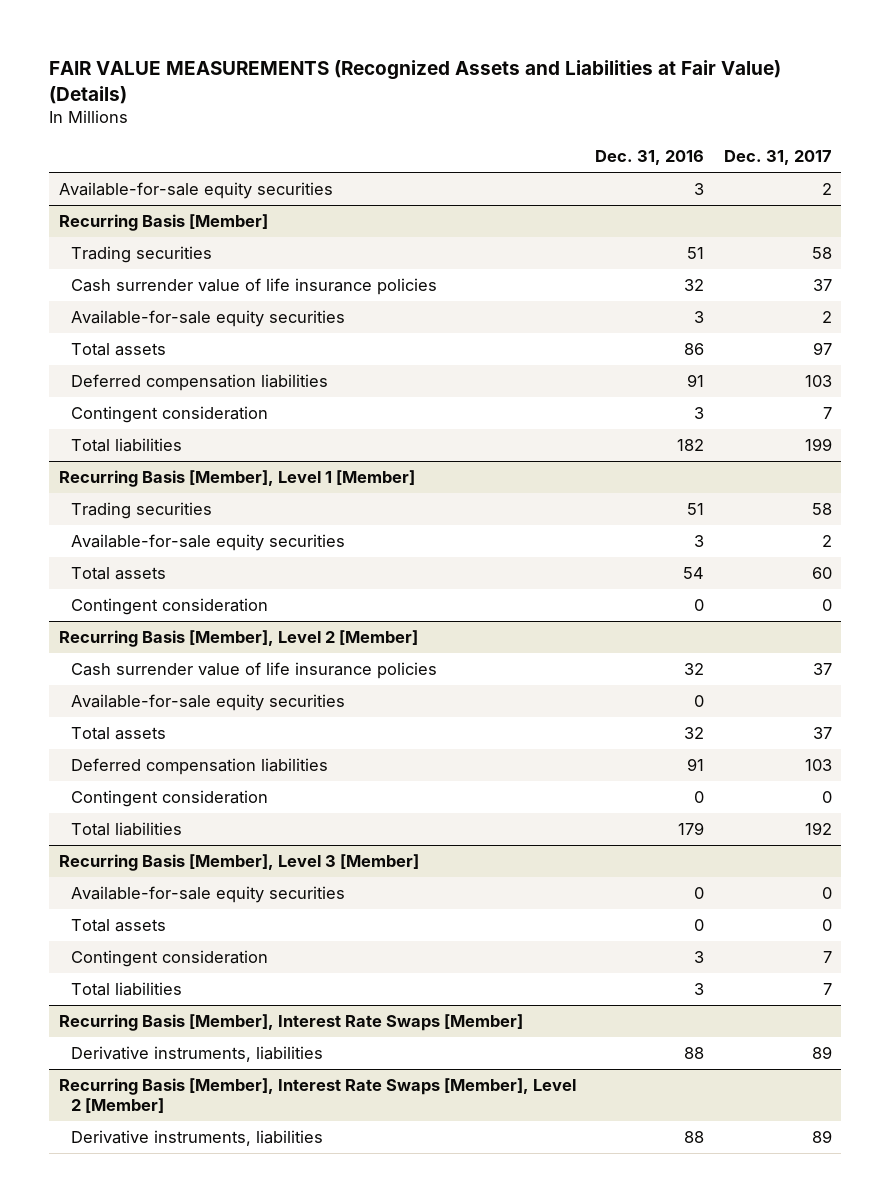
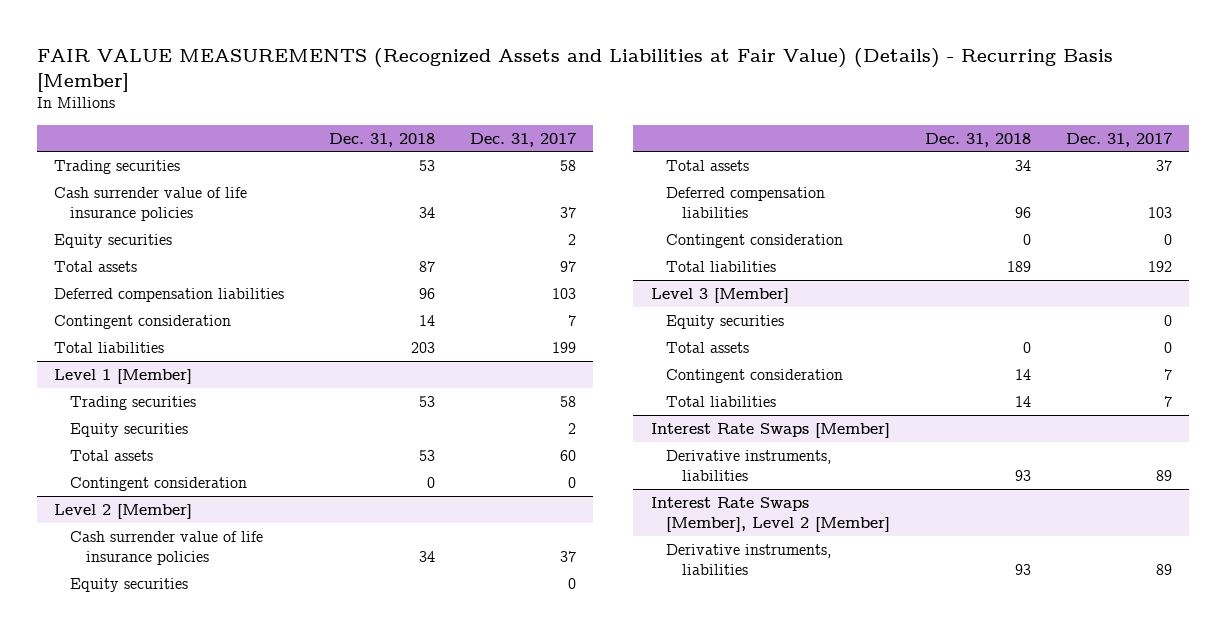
- FAIR VALUE MEASUREMENTS (Recognized Assets and Liabilities at Fair Value) (Details)
+ FAIR VALUE MEASUREMENTS (Recognized Assets and Liabilities at Fair Value) (Details) - Recurring Basis [Member]
- | Dec. 31, 2016 | Dec. 31, 2017
+ | Dec. 31, 2018 | Dec. 31, 2017
- Available-for-sale equity securities | 3 | 2
- Recurring Basis [Member]
- Available-for-sale equity securities | 3 | 2
+ Equity securities | | 2
- Recurring Basis [Member], Level 1 [Member]
+ Level 1 [Member]
- Available-for-sale equity securities | 3 | 2
+ Equity securities | | 2
- Recurring Basis [Member], Level 2 [Member]
+ Level 2 [Member]
- Available-for-sale equity securities | 0 |
+ Equity securities | | 0
- Recurring Basis [Member], Level 3 [Member]
- Available-for-sale equity securities | 0 | 0
+ Level 3 [Member]
+ Equity securities | | 0
- Recurring Basis [Member], Interest Rate Swaps [Member]
+ Interest Rate Swaps [Member]
- Recurring Basis [Member], Interest Rate Swaps [Member], Level 2 [Member]
+ Interest Rate Swaps [Member], Level 2 [Member]

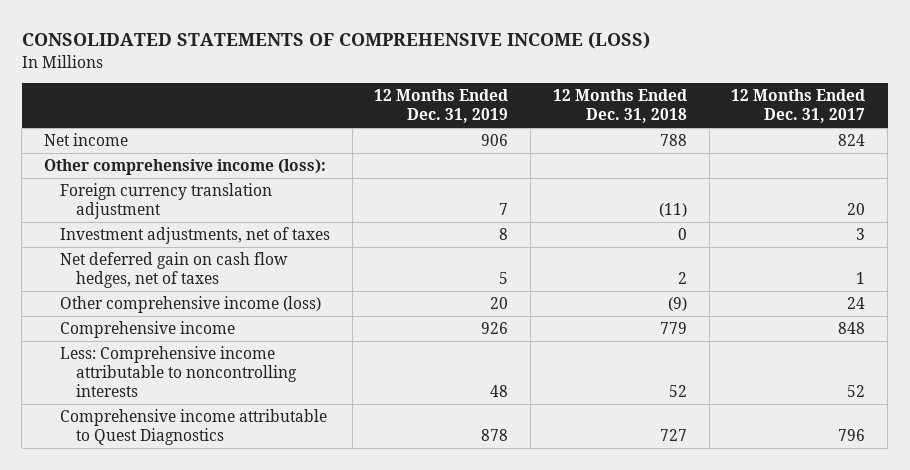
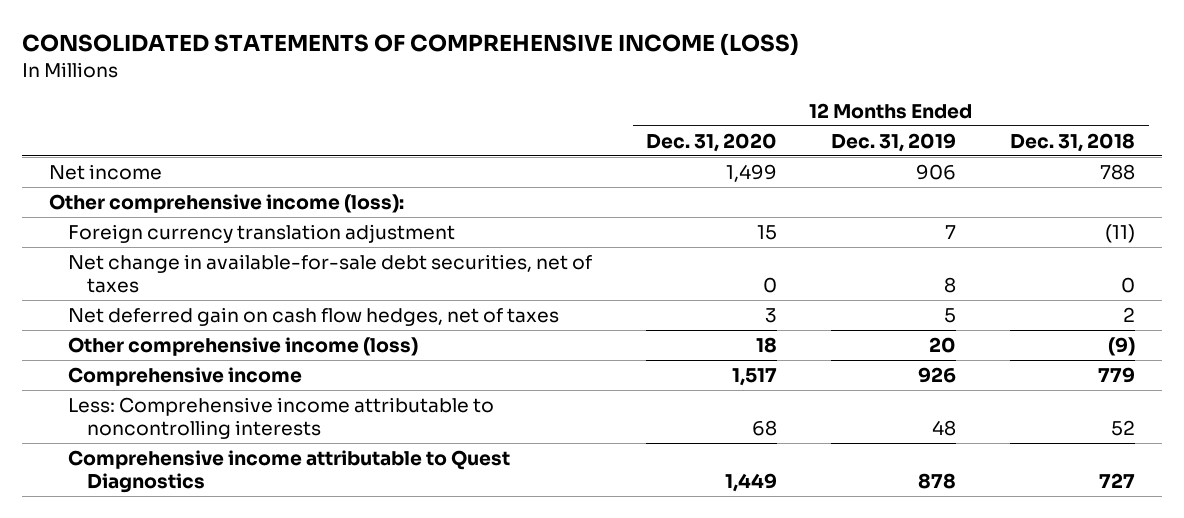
- | 12 Months Ended Dec. 31, 2019 | 12 Months Ended Dec. 31, 2018 | 12 Months Ended Dec. 31, 2017
+ | 12 Months Ended Dec. 31, 2020 | 12 Months Ended Dec. 31, 2019 | 12 Months Ended Dec. 31, 2018
- Investment adjustments, net of taxes | 8 | 0 | 3
+ Net change in available-for-sale debt securities, net of taxes | 0 | 8 | 0

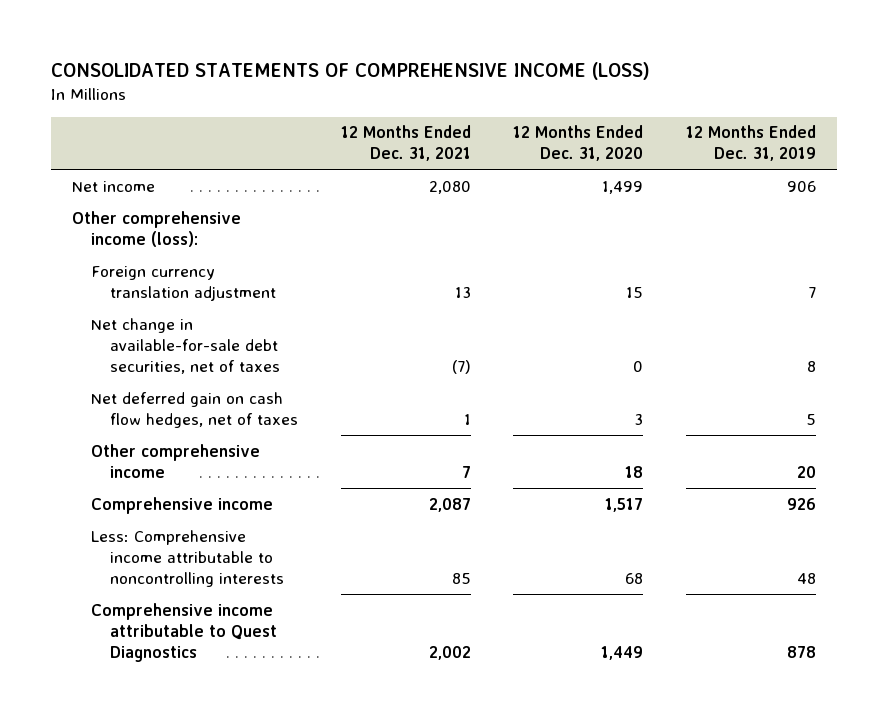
- | 12 Months Ended Dec. 31, 2020 | 12 Months Ended Dec. 31, 2019 | 12 Months Ended Dec. 31, 2018
+ | 12 Months Ended Dec. 31, 2021 | 12 Months Ended Dec. 31, 2020 | 12 Months Ended Dec. 31, 2019
- Other comprehensive income (loss) | 18 | 20 | (9)
+ Other comprehensive income | 7 | 18 | 20

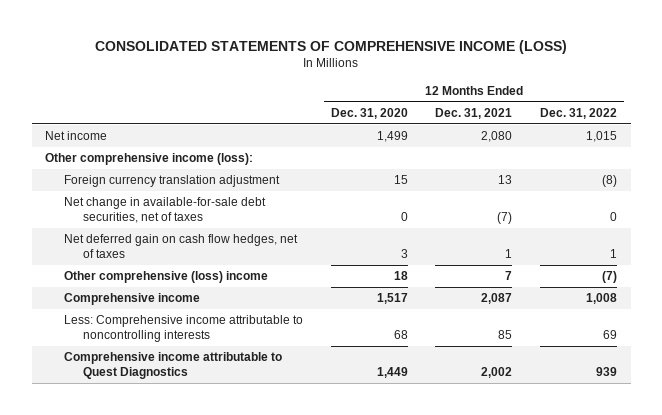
- | 12 Months Ended Dec. 31, 2021 | 12 Months Ended Dec. 31, 2020 | 12 Months Ended Dec. 31, 2019
+ | 12 Months Ended Dec. 31, 2020 | 12 Months Ended Dec. 31, 2021 | 12 Months Ended Dec. 31, 2022
- Other comprehensive income | 7 | 18 | 20
+ Other comprehensive (loss) income | 18 | 7 | (7)

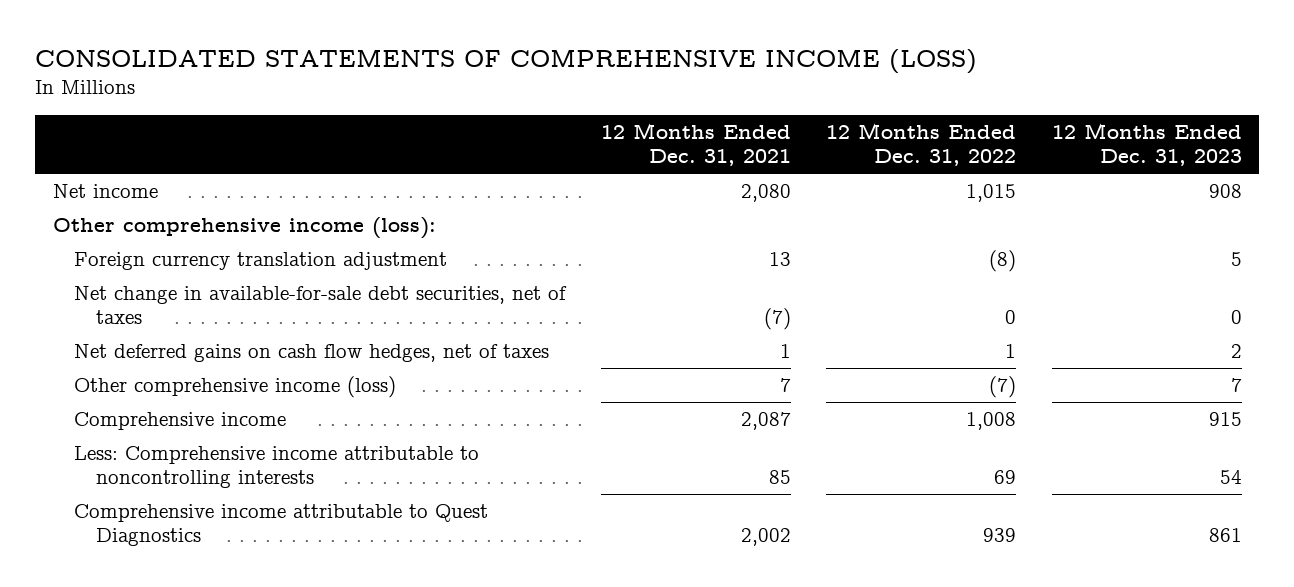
- | 12 Months Ended Dec. 31, 2020 | 12 Months Ended Dec. 31, 2021 | 12 Months Ended Dec. 31, 2022
+ | 12 Months Ended Dec. 31, 2021 | 12 Months Ended Dec. 31, 2022 | 12 Months Ended Dec. 31, 2023
- Net deferred gain on cash flow hedges, net of taxes | 3 | 1 | 1
- Other comprehensive (loss) income | 18 | 7 | (7)
+ Net deferred gains on cash flow hedges, net of taxes | 1 | 1 | 2
+ Other comprehensive income (loss) | 7 | (7) | 7

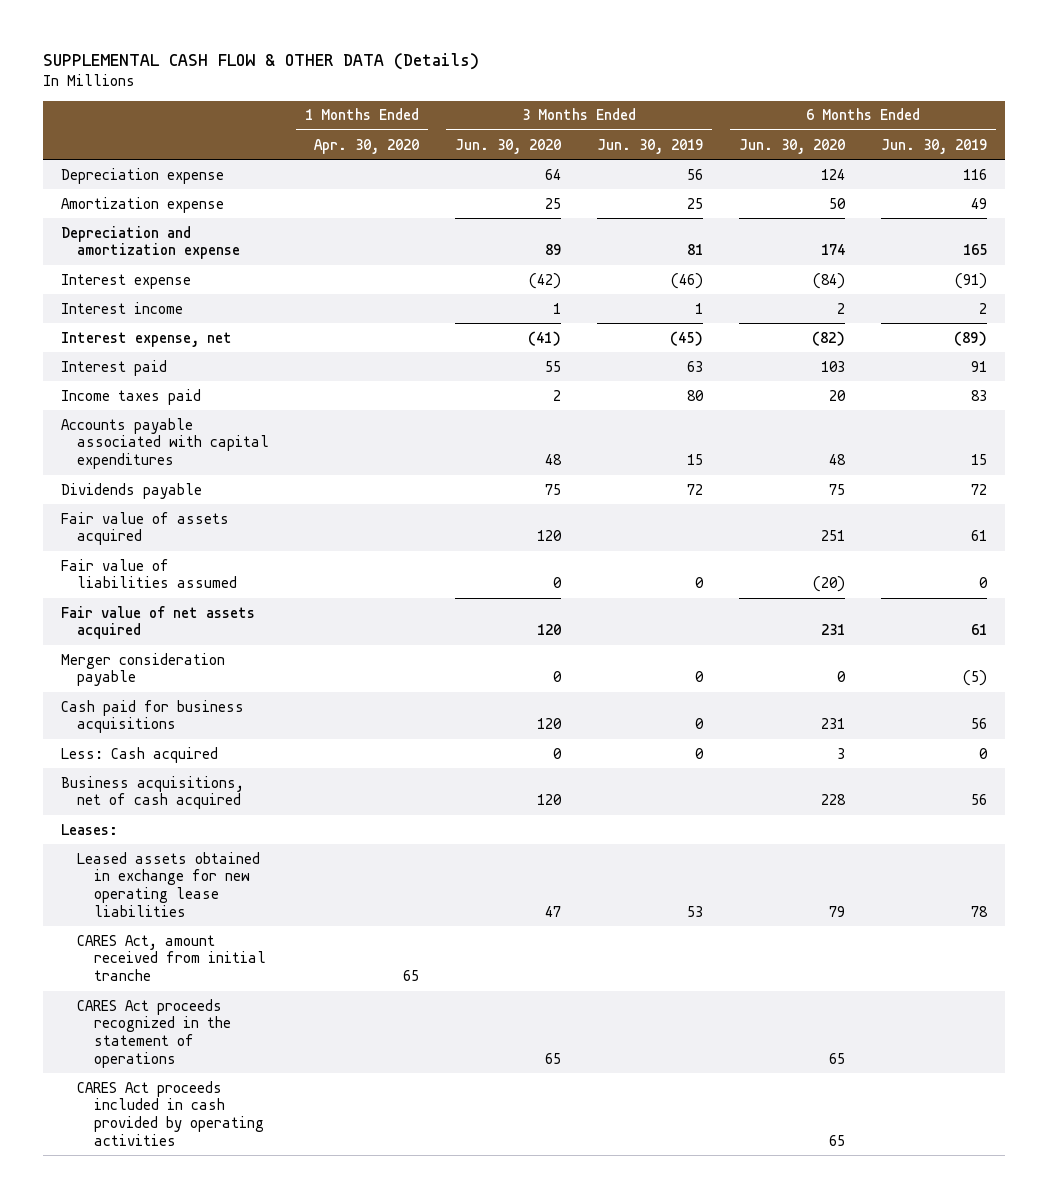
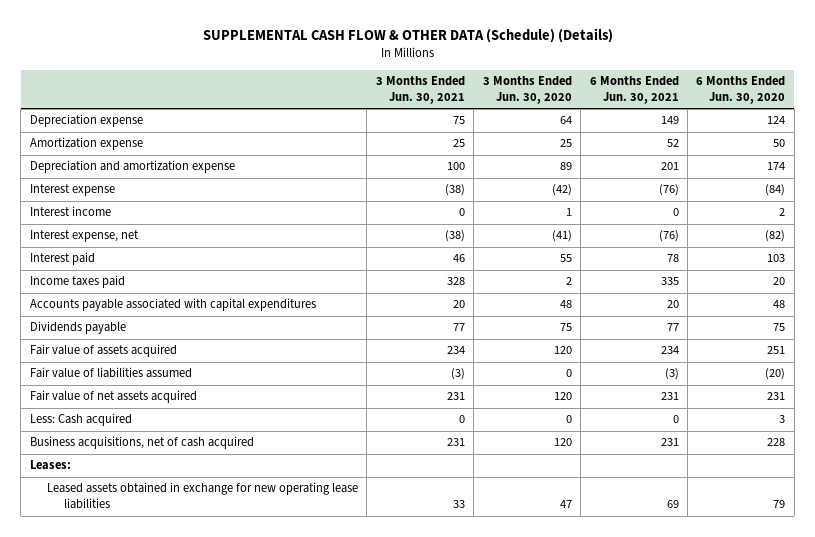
- SUPPLEMENTAL CASH FLOW & OTHER DATA (Details)
+ SUPPLEMENTAL CASH FLOW & OTHER DATA (Schedule) (Details)
- | 1 Months Ended Apr. 30, 2020 | 3 Months Ended Jun. 30, 2020 | 3 Months Ended Jun. 30, 2019 | 6 Months Ended Jun. 30, 2020 | 6 Months Ended Jun. 30, 2019
+ | 3 Months Ended Jun. 30, 2021 | 3 Months Ended Jun. 30, 2020 | 6 Months Ended Jun. 30, 2021 | 6 Months Ended Jun. 30, 2020
- Merger consideration payable | | 0 | 0 | 0 | (5)
- Cash paid for business acquisitions | | 120 | 0 | 231 | 56
- CARES Act, amount received from initial tranche | 65 | | | |
- CARES Act proceeds recognized in the statement of operations | | 65 | | 65 |
- CARES Act proceeds included in cash provided by operating activities | | | | 65 |

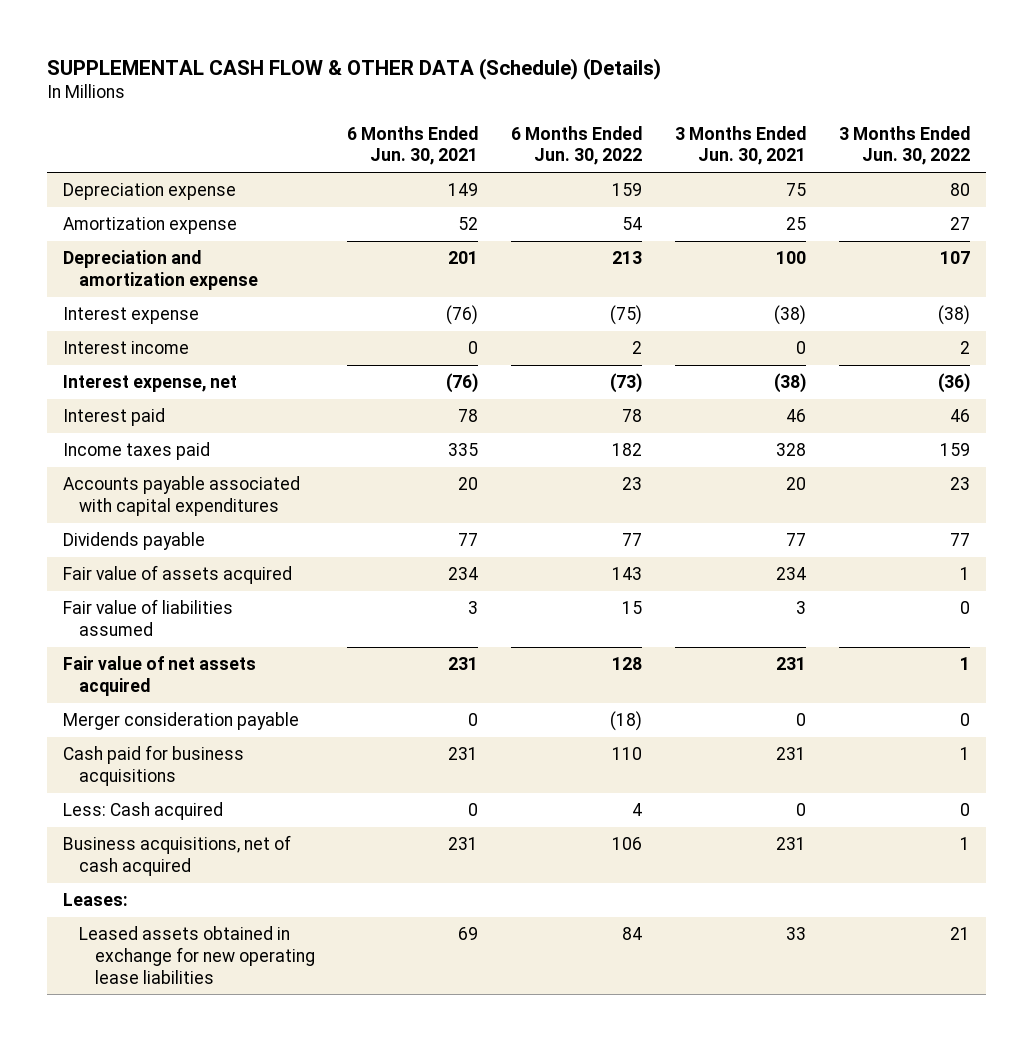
- | 3 Months Ended Jun. 30, 2021 | 3 Months Ended Jun. 30, 2020 | 6 Months Ended Jun. 30, 2021 | 6 Months Ended Jun. 30, 2020
+ | 6 Months Ended Jun. 30, 2021 | 6 Months Ended Jun. 30, 2022 | 3 Months Ended Jun. 30, 2021 | 3 Months Ended Jun. 30, 2022
- Fair value of liabilities assumed | (3) | 0 | (3) | (20)
+ Fair value of liabilities assumed | 3 | 15 | 3 | 0
+ Merger consideration payable | 0 | (18) | 0 | 0
+ Cash paid for business acquisitions | 231 | 110 | 231 | 1

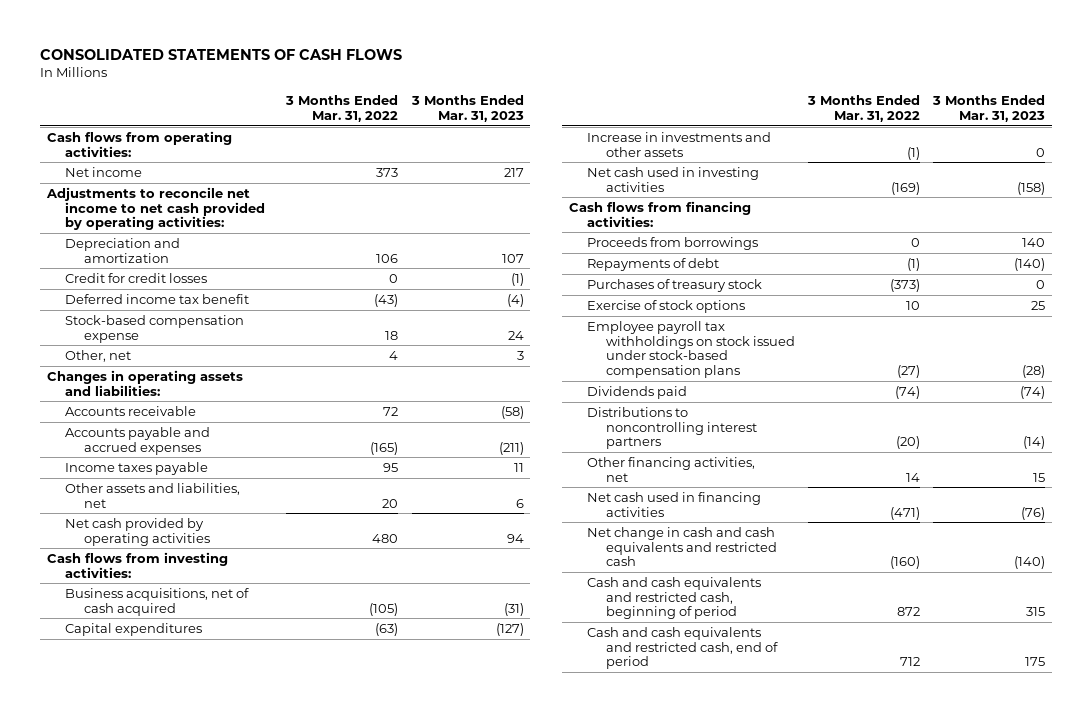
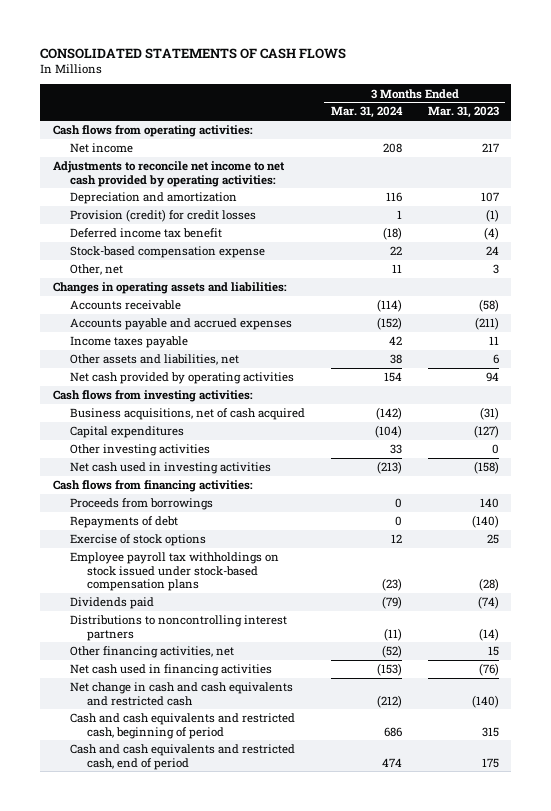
- | 3 Months Ended Mar. 31, 2022 | 3 Months Ended Mar. 31, 2023
+ | 3 Months Ended Mar. 31, 2024 | 3 Months Ended Mar. 31, 2023
- Credit for credit losses | 0 | (1)
+ Provision (credit) for credit losses | 1 | (1)
- Increase in investments and other assets | (1) | 0
+ Other investing activities | 33 | 0
- Purchases of treasury stock | (373) | 0

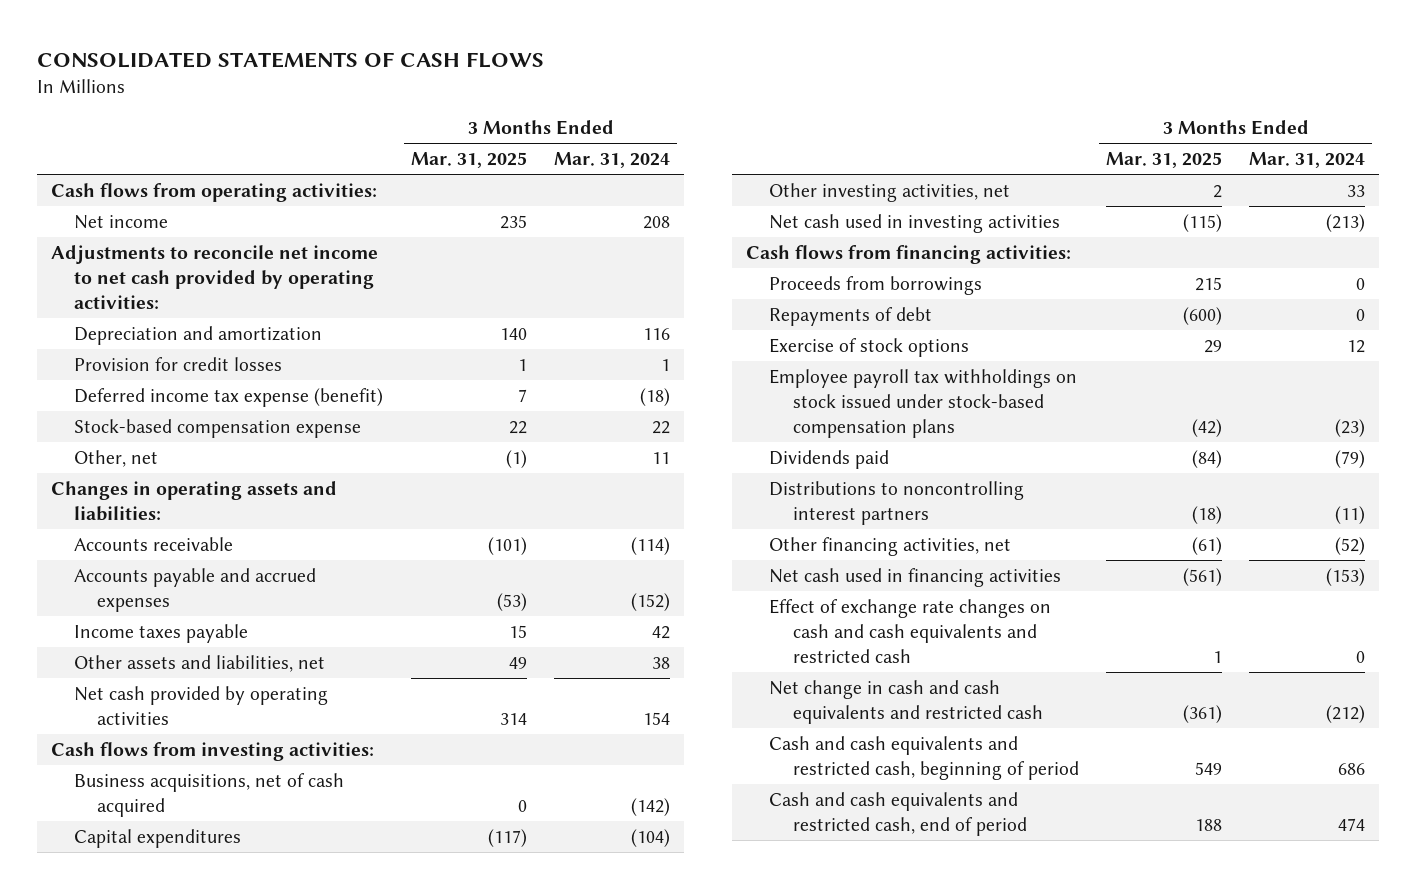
- | 3 Months Ended Mar. 31, 2024 | 3 Months Ended Mar. 31, 2023
+ | 3 Months Ended Mar. 31, 2025 | 3 Months Ended Mar. 31, 2024
- Provision (credit) for credit losses | 1 | (1)
- Deferred income tax benefit | (18) | (4)
+ Provision for credit losses | 1 | 1
+ Deferred income tax expense (benefit) | 7 | (18)
- Other investing activities | 33 | 0
+ Other investing activities, net | 2 | 33
+ Effect of exchange rate changes on cash and cash equivalents and restricted cash | 1 | 0

